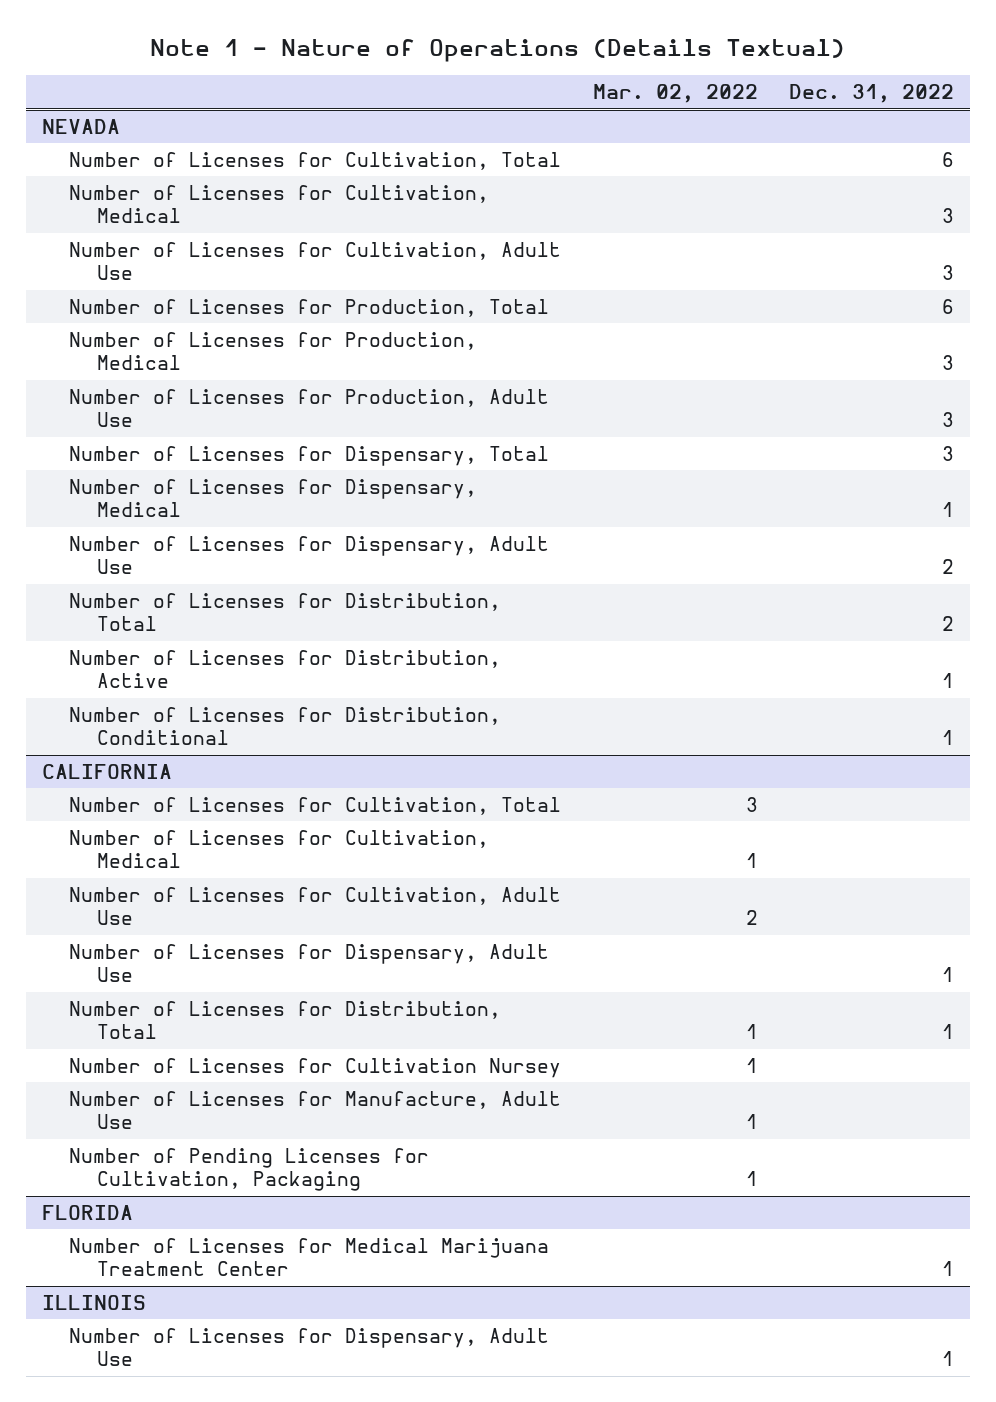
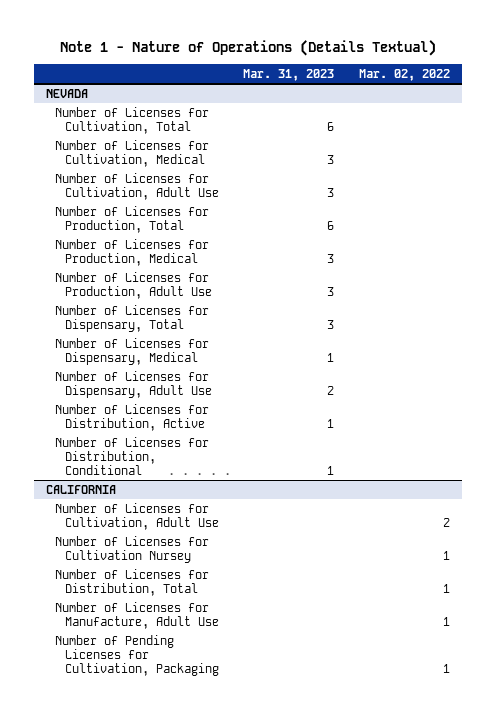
- | Mar. 02, 2022 | Dec. 31, 2022
+ | Mar. 31, 2023 | Mar. 02, 2022
@ NEVADA
- Number of Licenses for Distribution, Total | | 2
@ CALIFORNIA
- Number of Licenses for Cultivation, Total | 3 |
- Number of Licenses for Cultivation, Medical | 1 |
- Number of Licenses for Dispensary, Adult Use | | 1
moved down: Number of Licenses for Distribution, Total | | 1
- FLORIDA
- Number of Licenses for Medical Marijuana Treatment Center | | 1
- ILLINOIS
- Number of Licenses for Dispensary, Adult Use | | 1

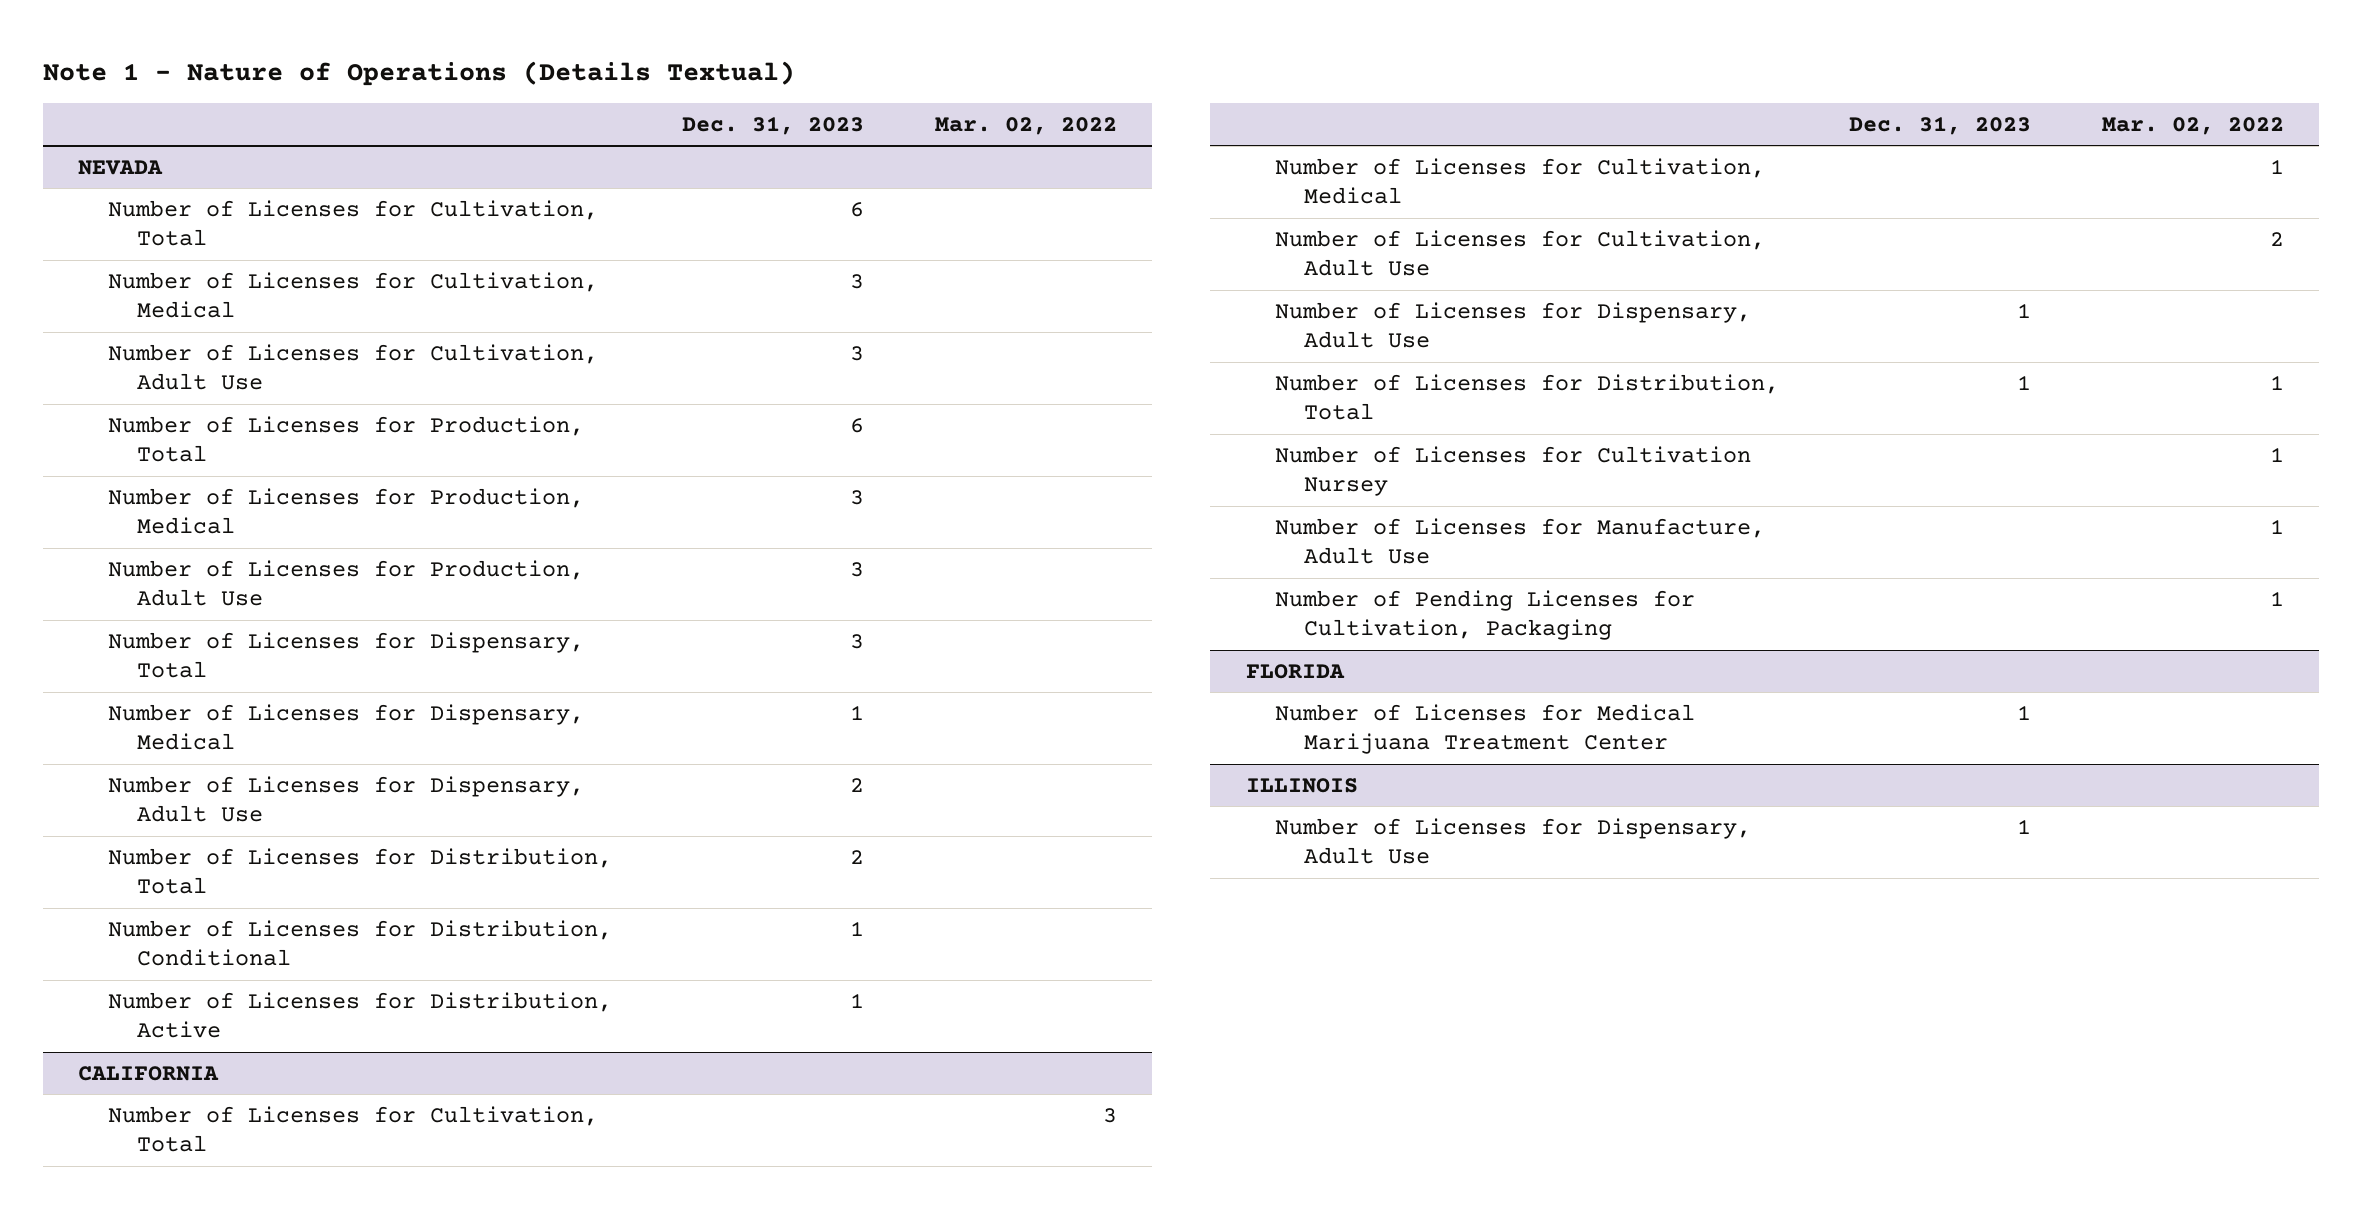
- | Mar. 31, 2023 | Mar. 02, 2022
+ | Dec. 31, 2023 | Mar. 02, 2022
@ NEVADA
+ Number of Licenses for Distribution, Total | 2 |
moved down: Number of Licenses for Distribution, Active | 1 |
@ CALIFORNIA
+ Number of Licenses for Cultivation, Total | | 3
+ Number of Licenses for Cultivation, Medical | | 1
+ Number of Licenses for Dispensary, Adult Use | 1 |
moved down: Number of Licenses for Cultivation Nursey | | 1
+ FLORIDA
+ Number of Licenses for Medical Marijuana Treatment Center | 1 |
+ ILLINOIS
+ Number of Licenses for Dispensary, Adult Use | 1 |

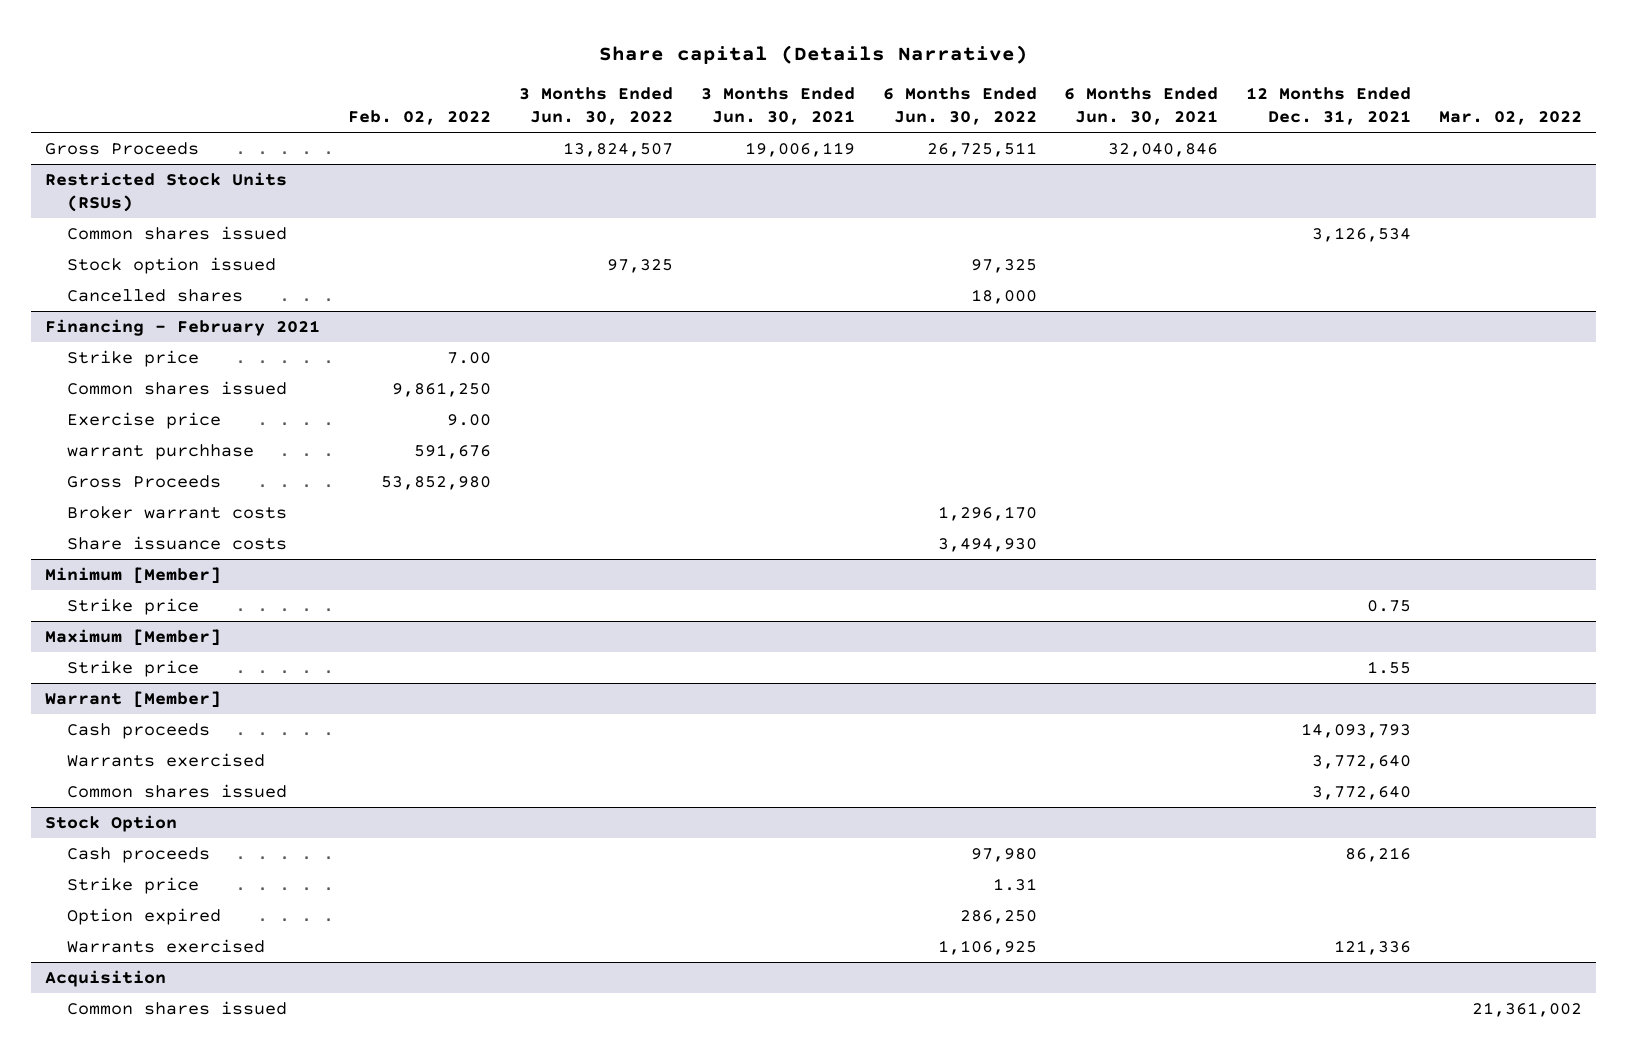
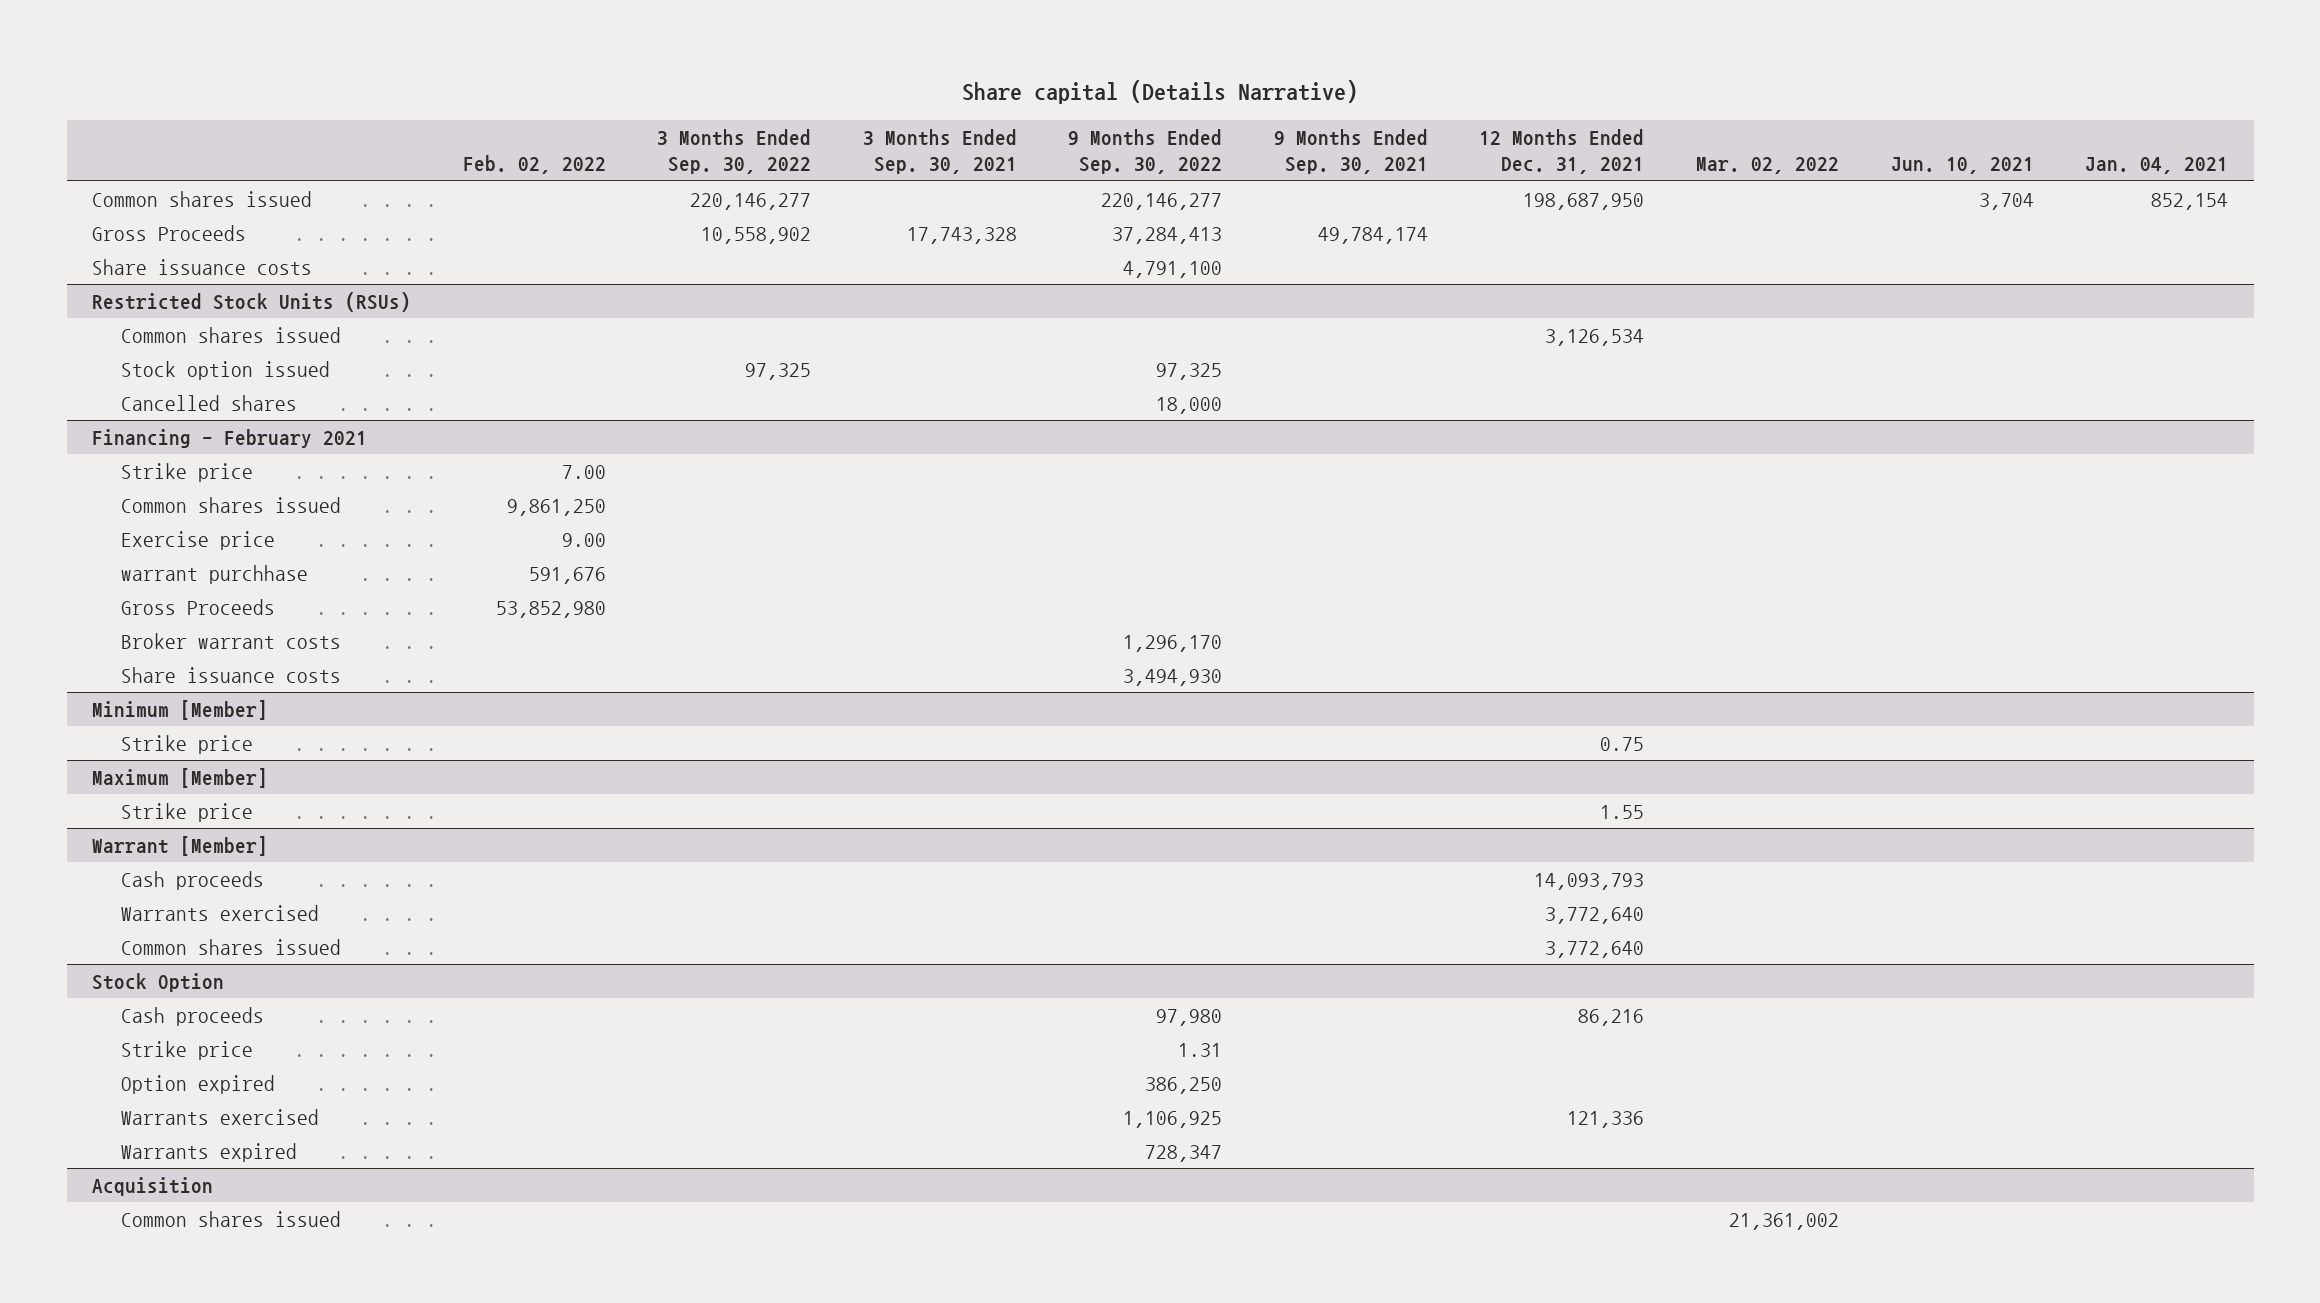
- | Feb. 02, 2022 | 3 Months Ended Jun. 30, 2022 | 3 Months Ended Jun. 30, 2021 | 6 Months Ended Jun. 30, 2022 | 6 Months Ended Jun. 30, 2021 | 12 Months Ended Dec. 31, 2021 | Mar. 02, 2022
+ | Feb. 02, 2022 | 3 Months Ended Sep. 30, 2022 | 3 Months Ended Sep. 30, 2021 | 9 Months Ended Sep. 30, 2022 | 9 Months Ended Sep. 30, 2021 | 12 Months Ended Dec. 31, 2021 | Mar. 02, 2022 | Jun. 10, 2021 | Jan. 04, 2021
+ Common shares issued | | 220,146,277 | | 220,146,277 | | 198,687,950 | | 3,704 | 852,154
+ Share issuance costs | | | | 4,791,100 | | | | |
@ Stock Option
+ Warrants expired | | | | 728,347 | | | | |

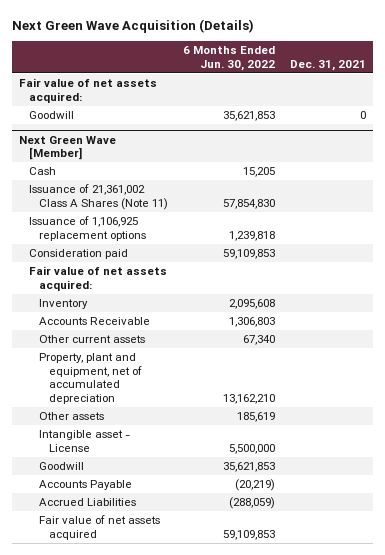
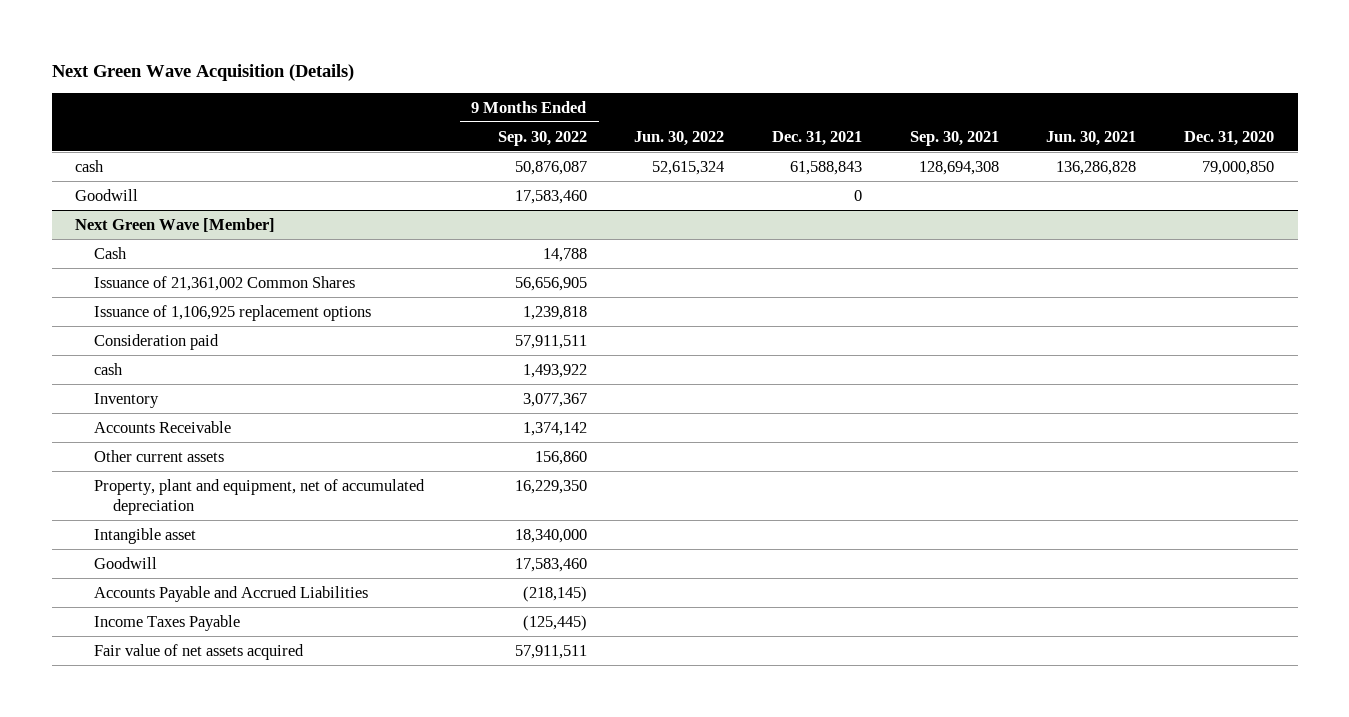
- | 6 Months Ended Jun. 30, 2022 | Dec. 31, 2021
+ | 9 Months Ended Sep. 30, 2022 | Jun. 30, 2022 | Dec. 31, 2021 | Sep. 30, 2021 | Jun. 30, 2021 | Dec. 31, 2020
- Fair value of net assets acquired:
+ cash | 50,876,087 | 52,615,324 | 61,588,843 | 128,694,308 | 136,286,828 | 79,000,850
@ Next Green Wave [Member]
- Issuance of 21,361,002 Class A Shares (Note 11) | 57,854,830 |
+ Issuance of 21,361,002 Common Shares | 56,656,905 | | | | |
- Fair value of net assets acquired:
+ cash | 1,493,922 | | | | |
- Other assets | 185,619 |
- Intangible asset - License | 5,500,000 |
+ Intangible asset | 18,340,000 | | | | |
- Accounts Payable | (20,219) |
- Accrued Liabilities | (288,059) |
+ Accounts Payable and Accrued Liabilities | (218,145) | | | | |
+ Income Taxes Payable | (125,445) | | | | |

